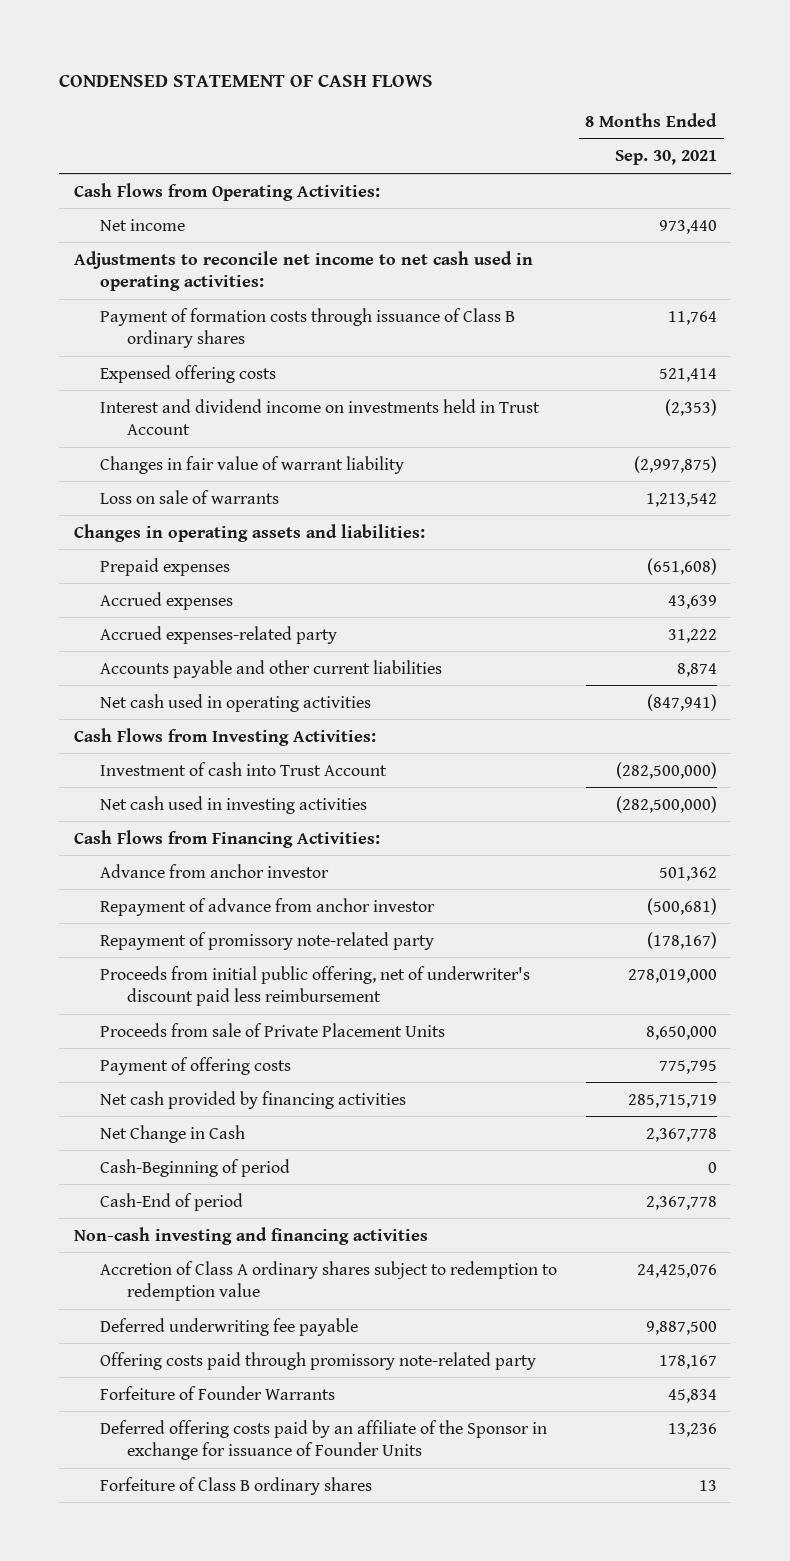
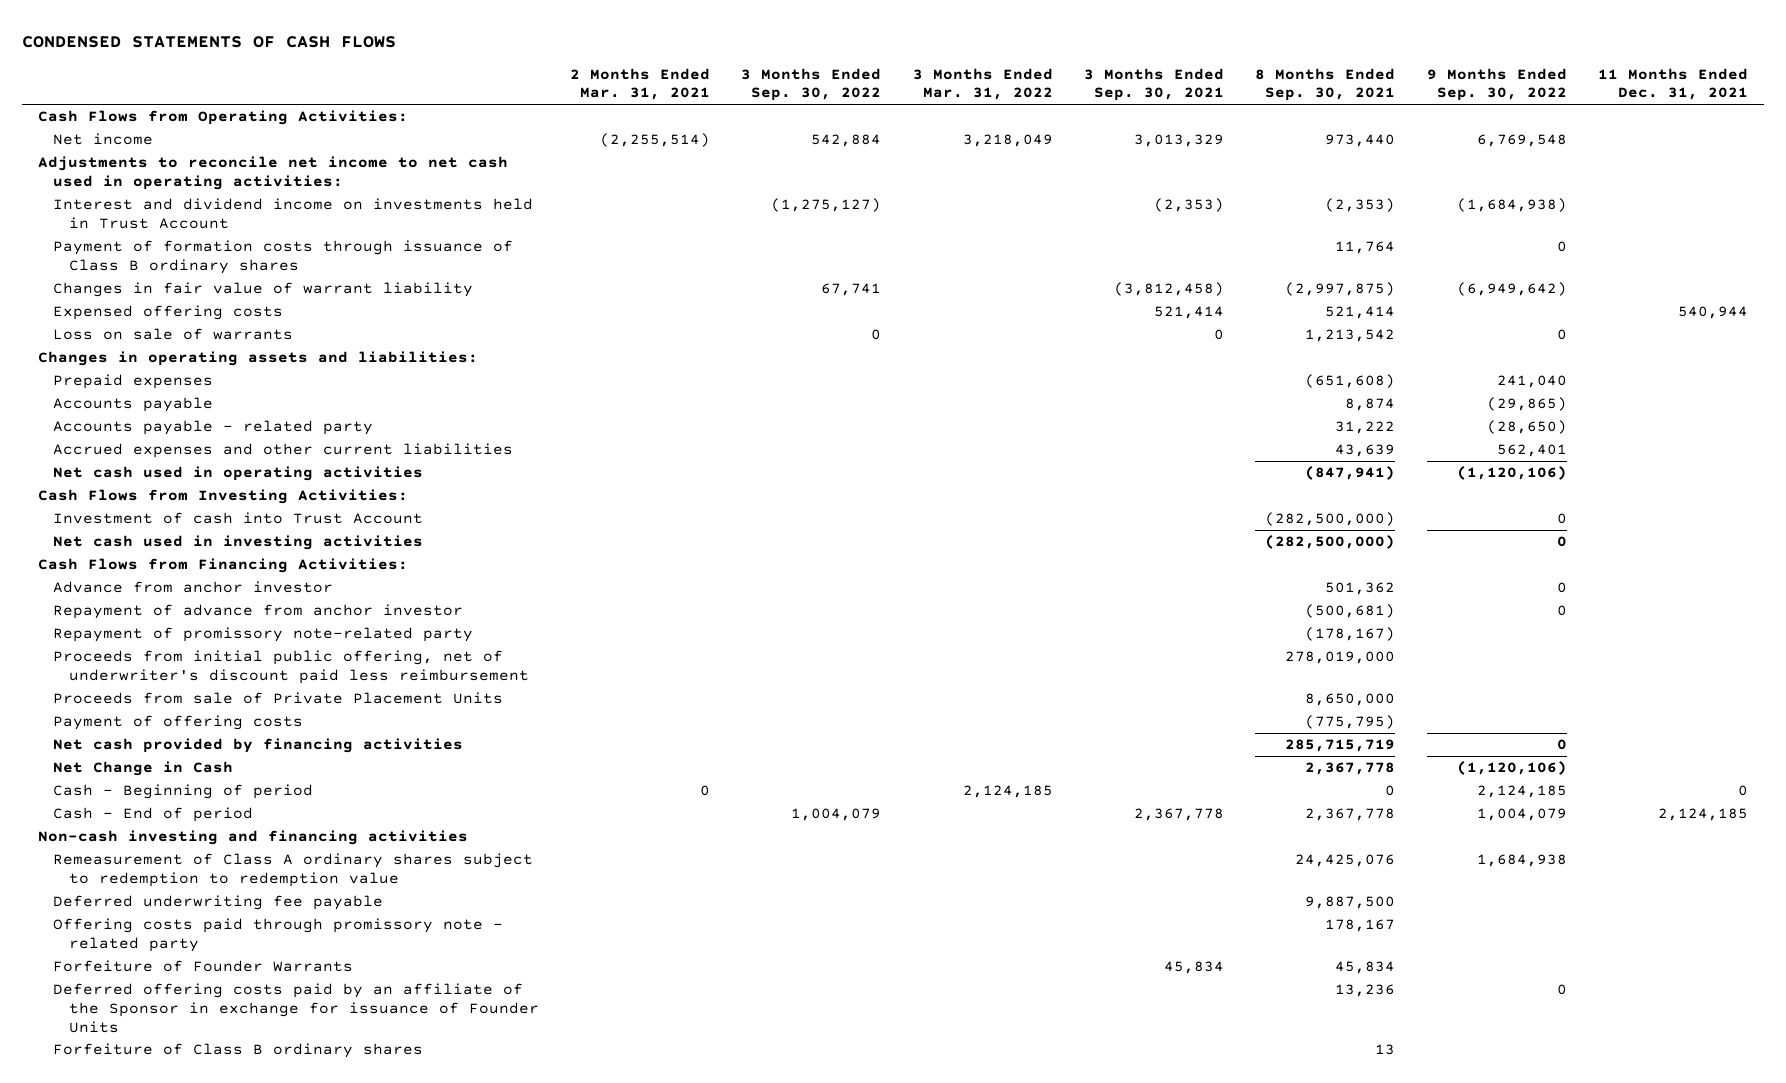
- CONDENSED STATEMENT OF CASH FLOWS
+ CONDENSED STATEMENTS OF CASH FLOWS
- | 8 Months Ended Sep. 30, 2021
+ | 2 Months Ended Mar. 31, 2021 | 3 Months Ended Sep. 30, 2022 | 3 Months Ended Mar. 31, 2022 | 3 Months Ended Sep. 30, 2021 | 8 Months Ended Sep. 30, 2021 | 9 Months Ended Sep. 30, 2022 | 11 Months Ended Dec. 31, 2021
moved down: Payment of formation costs through issuance of Class B ordinary shares | | | | | 11,764 | 0 |
moved down: Expensed offering costs | | | | 521,414 | 521,414 | | 540,944
- Accrued expenses | 43,639
- Accrued expenses-related party | 31,222
- Accounts payable and other current liabilities | 8,874
+ Accounts payable | | | | | 8,874 | (29,865) |
+ Accounts payable - related party | | | | | 31,222 | (28,650) |
+ Accrued expenses and other current liabilities | | | | | 43,639 | 562,401 |
- Payment of offering costs | 775,795
+ Payment of offering costs | | | | | (775,795) | |
- Cash-Beginning of period | 0
- Cash-End of period | 2,367,778
+ Cash - Beginning of period | 0 | | 2,124,185 | | 0 | 2,124,185 | 0
+ Cash - End of period | | 1,004,079 | | 2,367,778 | 2,367,778 | 1,004,079 | 2,124,185
- Accretion of Class A ordinary shares subject to redemption to redemption value | 24,425,076
+ Remeasurement of Class A ordinary shares subject to redemption to redemption value | | | | | 24,425,076 | 1,684,938 |
- Offering costs paid through promissory note-related party | 178,167
+ Offering costs paid through promissory note - related party | | | | | 178,167 | |

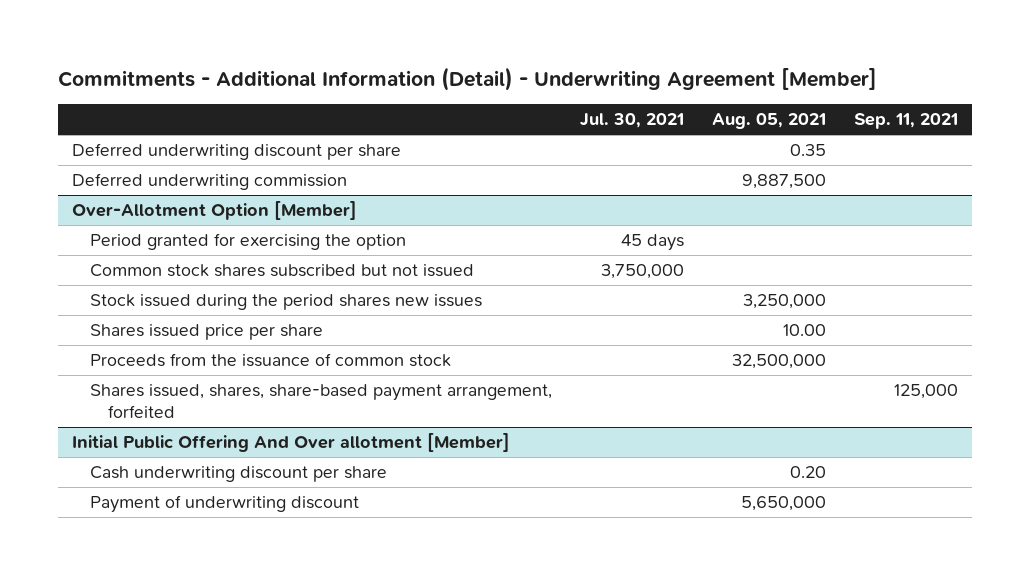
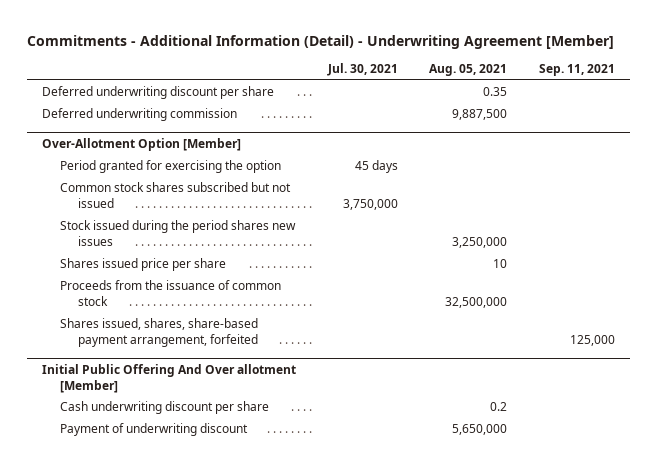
@ Over-Allotment Option [Member]
- Shares issued price per share | | 10.00 |
+ Shares issued price per share | | 10 |
@ Initial Public Offering And Over allotment [Member]
- Cash underwriting discount per share | | 0.20 |
+ Cash underwriting discount per share | | 0.2 |

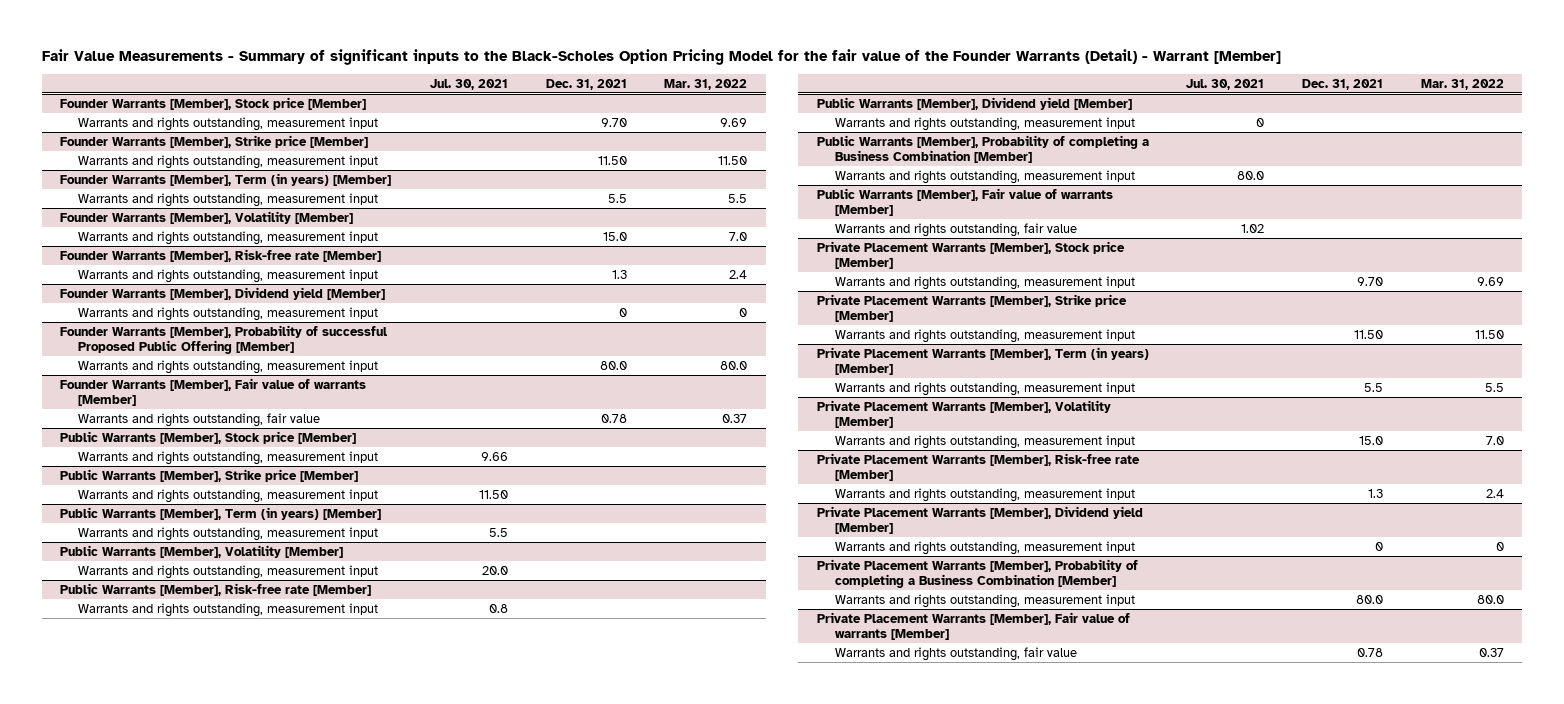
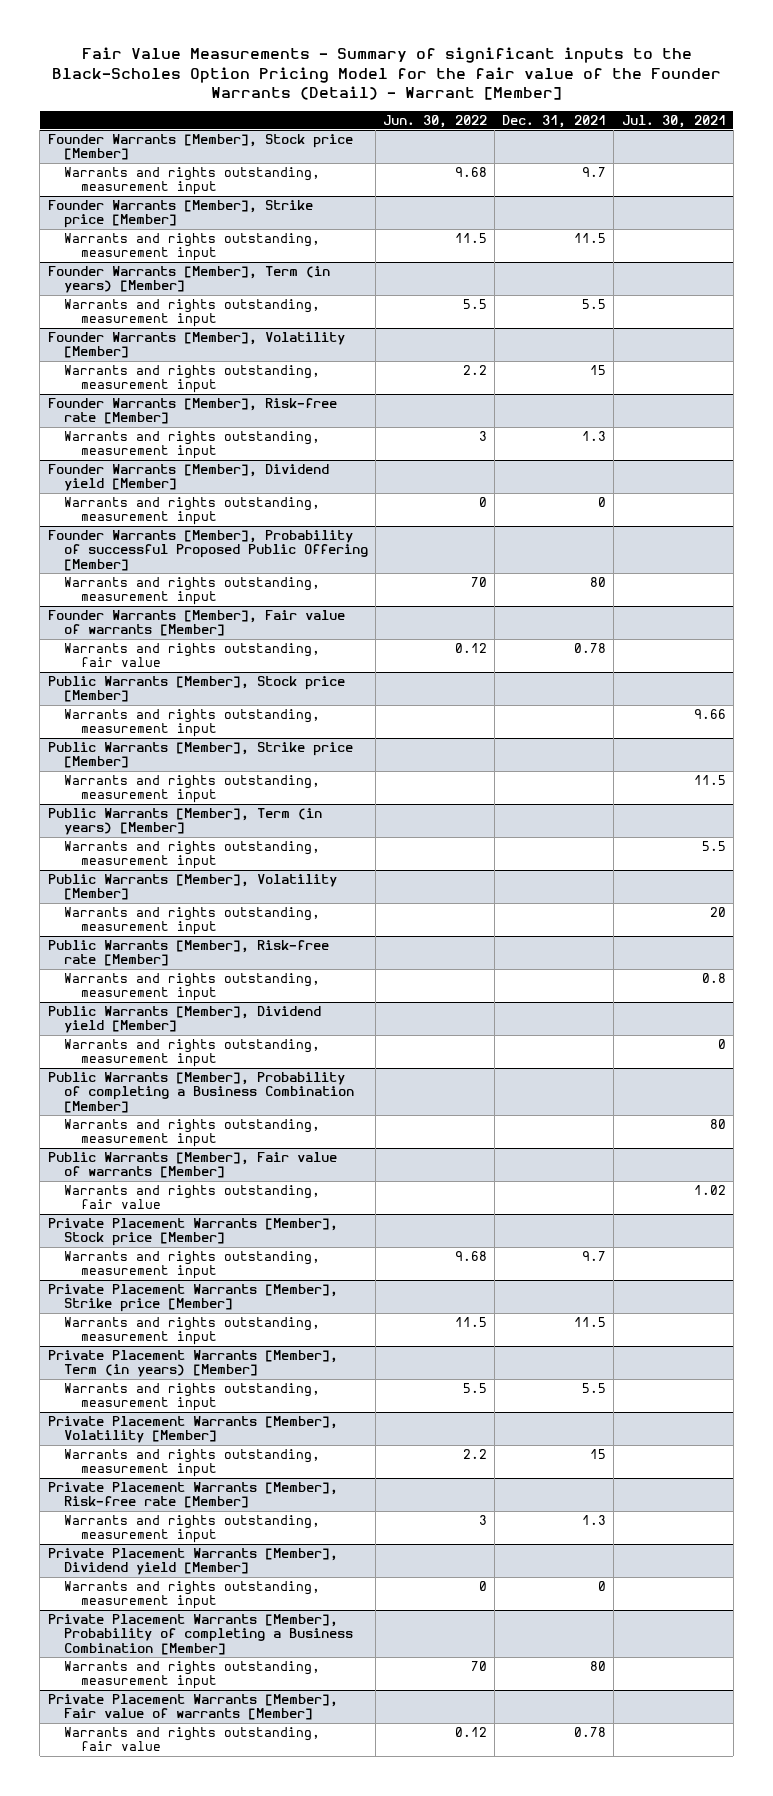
- | Jul. 30, 2021 | Dec. 31, 2021 | Mar. 31, 2022
+ | Jun. 30, 2022 | Dec. 31, 2021 | Jul. 30, 2021
@ Founder Warrants [Member], Stock price [Member]
- Warrants and rights outstanding, measurement input | | 9.70 | 9.69
+ Warrants and rights outstanding, measurement input | 9.68 | 9.7 |
@ Founder Warrants [Member], Strike price [Member]
- Warrants and rights outstanding, measurement input | | 11.50 | 11.50
+ Warrants and rights outstanding, measurement input | 11.5 | 11.5 |
@ Founder Warrants [Member], Volatility [Member]
- Warrants and rights outstanding, measurement input | | 15.0 | 7.0
+ Warrants and rights outstanding, measurement input | 2.2 | 15 |
@ Founder Warrants [Member], Probability of successful Proposed Public Offering [Member]
- Warrants and rights outstanding, measurement input | | 80.0 | 80.0
+ Warrants and rights outstanding, measurement input | 70 | 80 |
@ Public Warrants [Member], Strike price [Member]
- Warrants and rights outstanding, measurement input | 11.50 | |
+ Warrants and rights outstanding, measurement input | | | 11.5
@ Public Warrants [Member], Volatility [Member]
- Warrants and rights outstanding, measurement input | 20.0 | |
+ Warrants and rights outstanding, measurement input | | | 20
@ Public Warrants [Member], Probability of completing a Business Combination [Member]
- Warrants and rights outstanding, measurement input | 80.0 | |
+ Warrants and rights outstanding, measurement input | | | 80
@ Private Placement Warrants [Member], Stock price [Member]
- Warrants and rights outstanding, measurement input | | 9.70 | 9.69
+ Warrants and rights outstanding, measurement input | 9.68 | 9.7 |
@ Private Placement Warrants [Member], Strike price [Member]
- Warrants and rights outstanding, measurement input | | 11.50 | 11.50
+ Warrants and rights outstanding, measurement input | 11.5 | 11.5 |
@ Private Placement Warrants [Member], Volatility [Member]
- Warrants and rights outstanding, measurement input | | 15.0 | 7.0
+ Warrants and rights outstanding, measurement input | 2.2 | 15 |
@ Private Placement Warrants [Member], Probability of completing a Business Combination [Member]
- Warrants and rights outstanding, measurement input | | 80.0 | 80.0
+ Warrants and rights outstanding, measurement input | 70 | 80 |

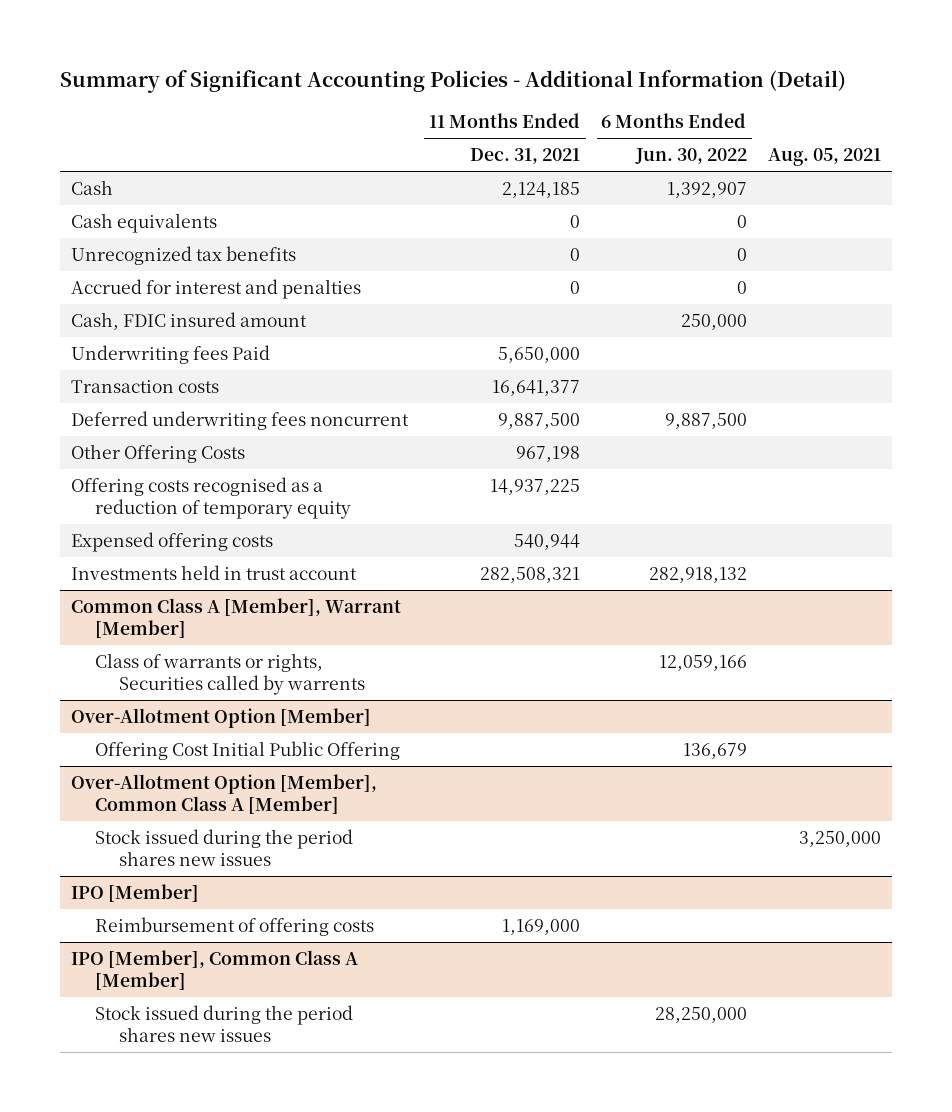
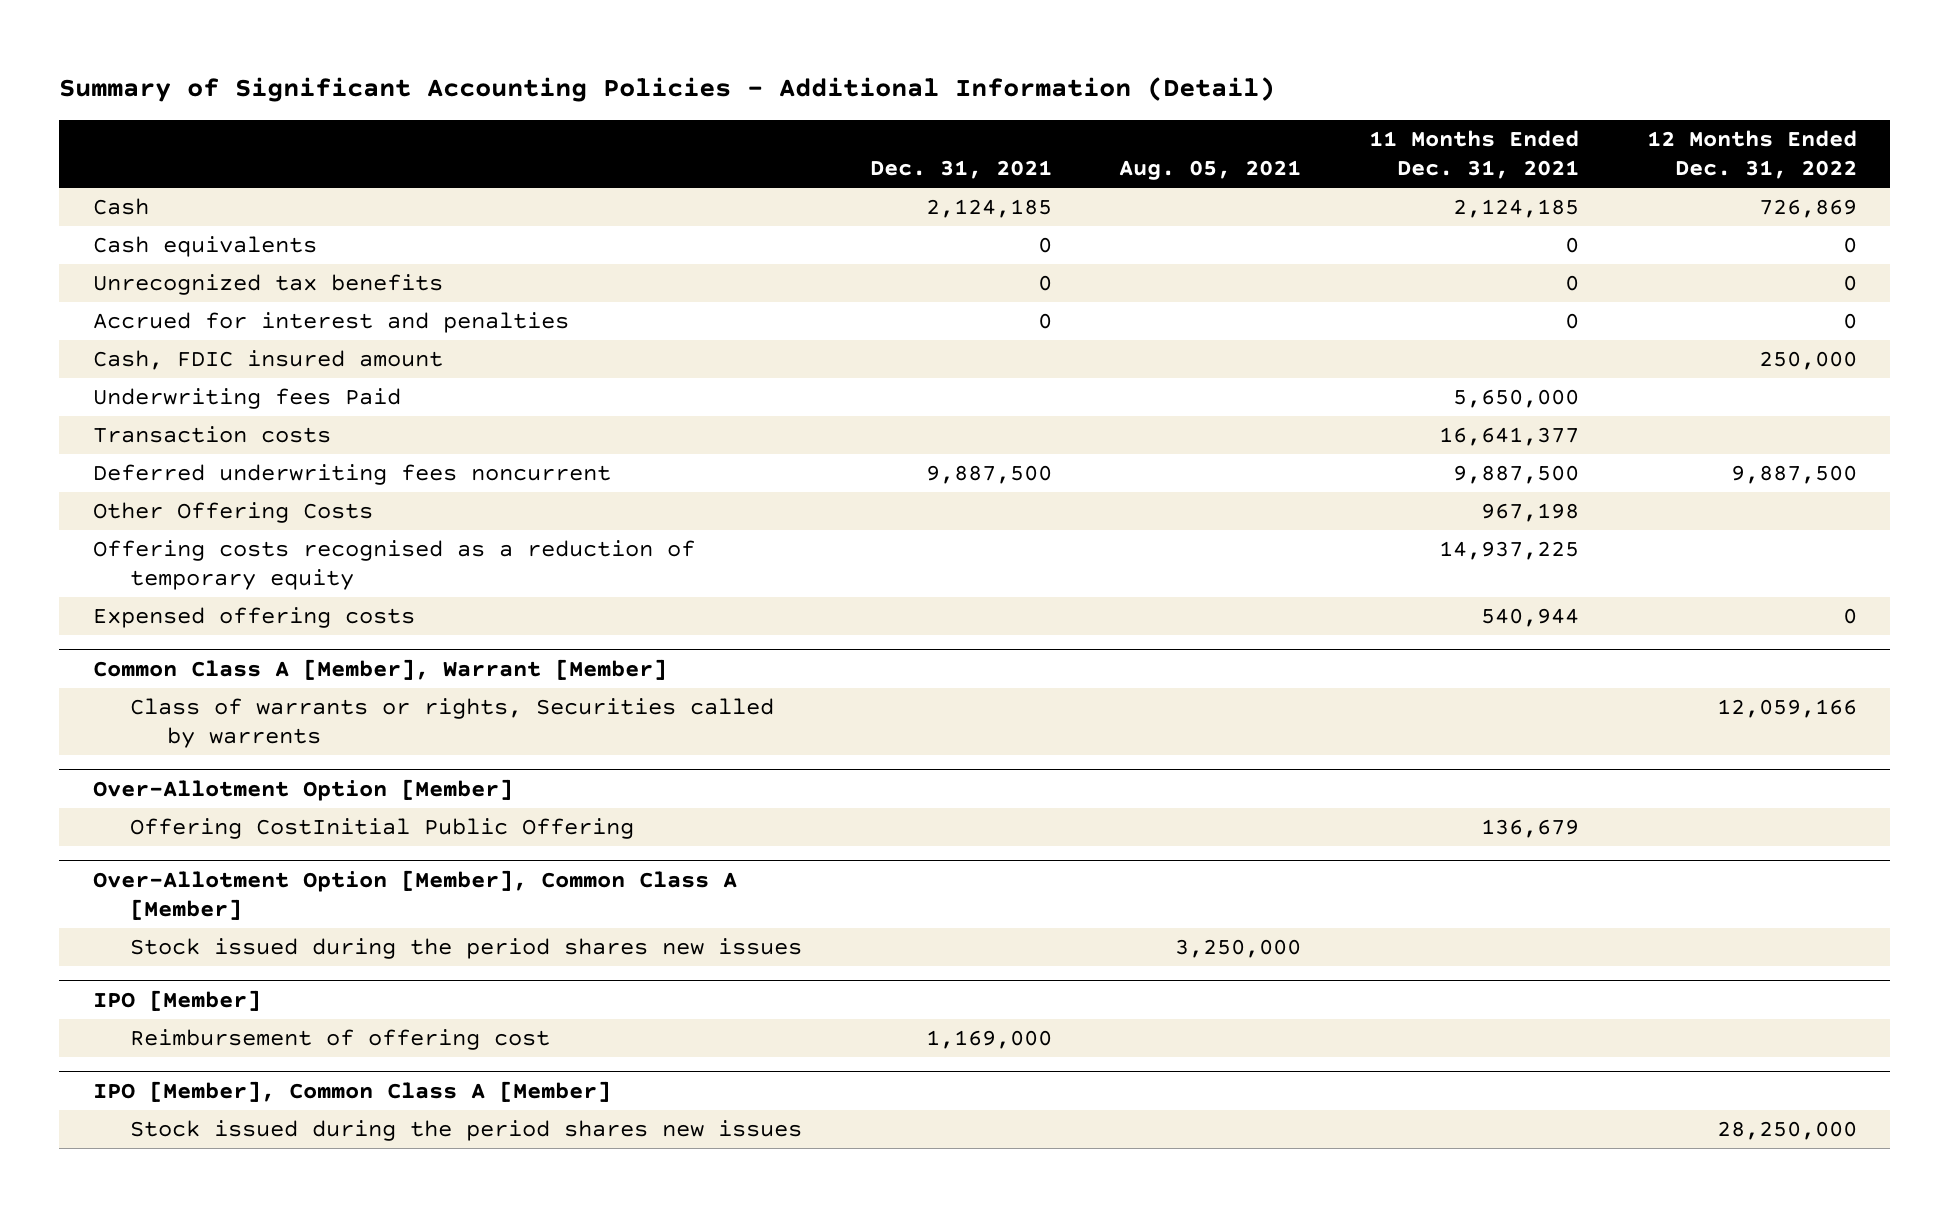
- | 11 Months Ended Dec. 31, 2021 | 6 Months Ended Jun. 30, 2022 | Aug. 05, 2021
+ | Dec. 31, 2021 | Aug. 05, 2021 | 11 Months Ended Dec. 31, 2021 | 12 Months Ended Dec. 31, 2022
- Investments held in trust account | 282,508,321 | 282,918,132 |
@ Over-Allotment Option [Member]
- Offering Cost Initial Public Offering | | 136,679 |
+ Offering CostInitial Public Offering | | | 136,679 |
@ IPO [Member]
- Reimbursement of offering costs | 1,169,000 | |
+ Reimbursement of offering cost | 1,169,000 | | |

